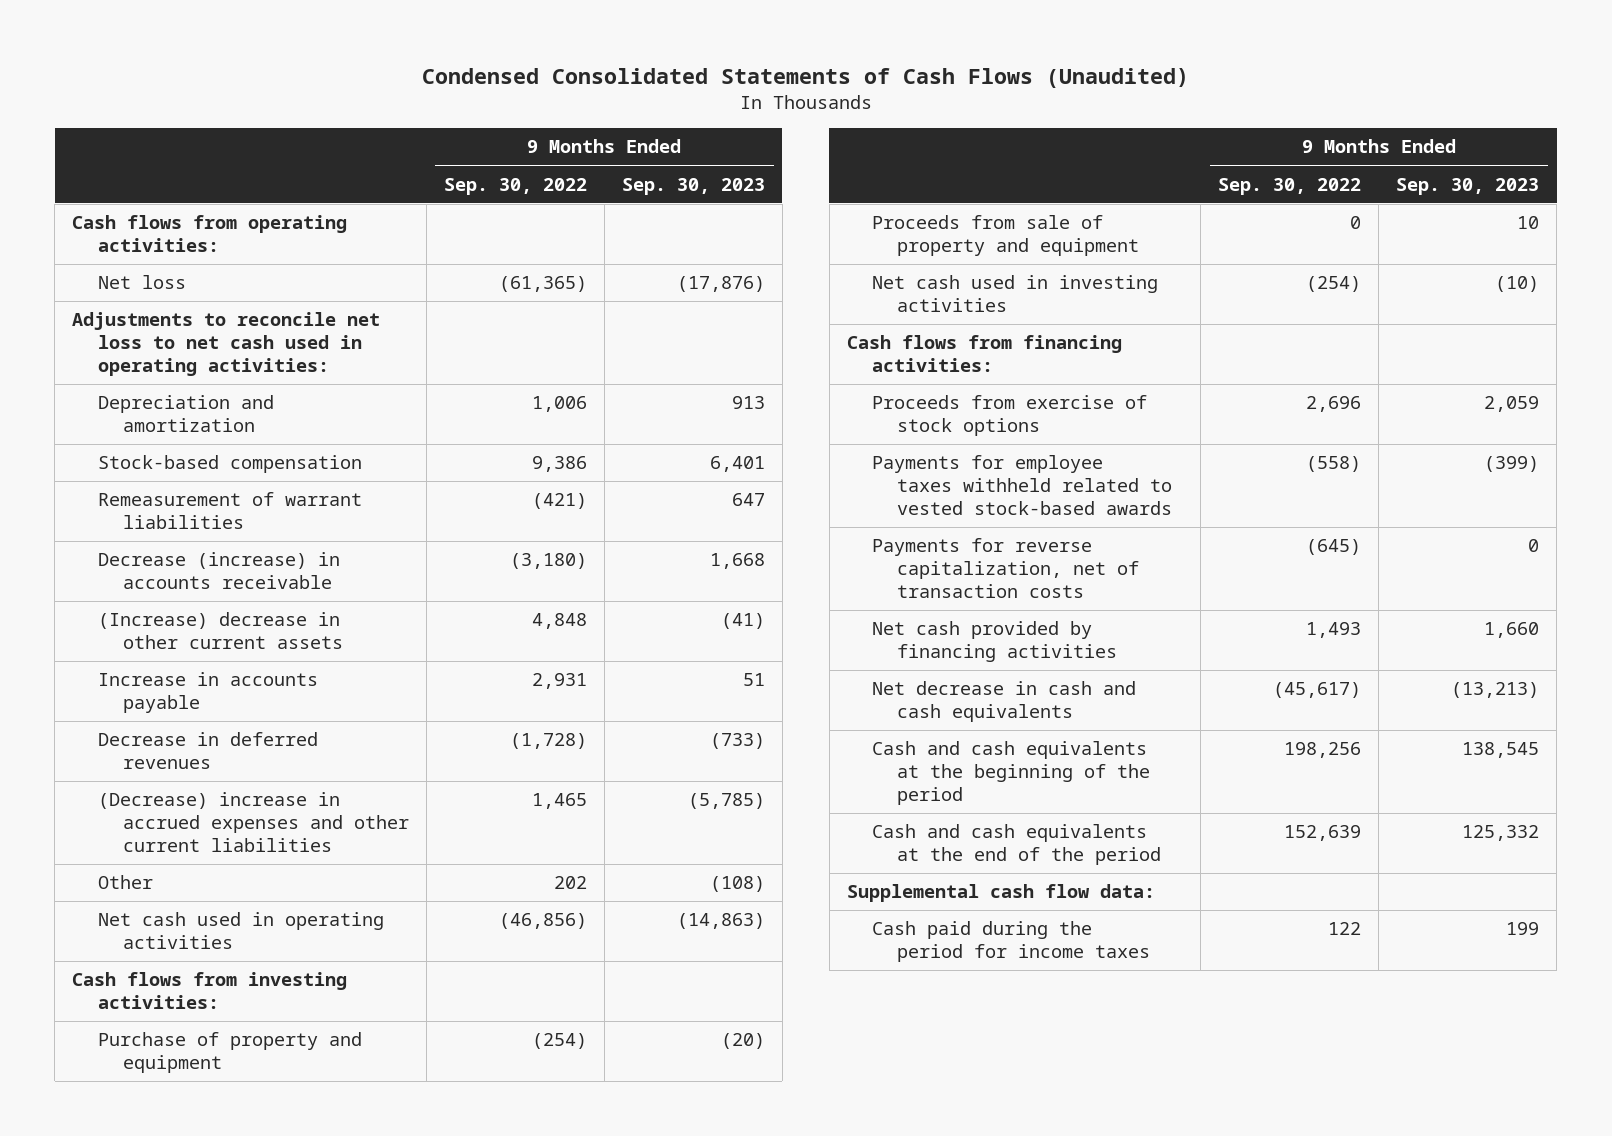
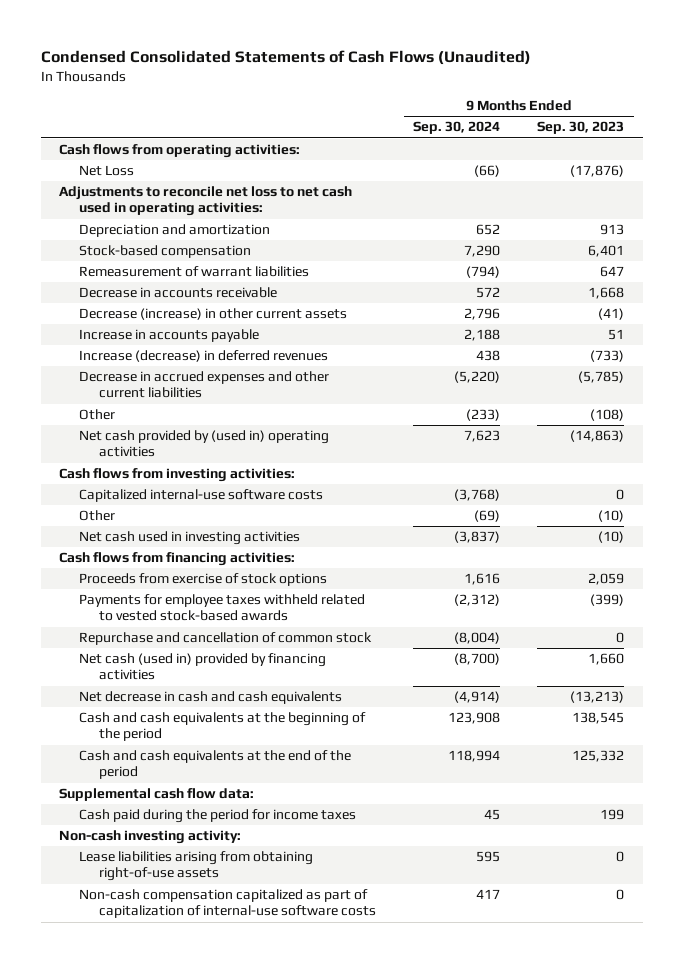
- | 9 Months Ended Sep. 30, 2022 | 9 Months Ended Sep. 30, 2023
+ | 9 Months Ended Sep. 30, 2024 | 9 Months Ended Sep. 30, 2023
- Net loss | (61,365) | (17,876)
+ Net Loss | (66) | (17,876)
- Decrease (increase) in accounts receivable | (3,180) | 1,668
- (Increase) decrease in other current assets | 4,848 | (41)
+ Decrease in accounts receivable | 572 | 1,668
+ Decrease (increase) in other current assets | 2,796 | (41)
- Decrease in deferred revenues | (1,728) | (733)
- (Decrease) increase in accrued expenses and other current liabilities | 1,465 | (5,785)
+ Increase (decrease) in deferred revenues | 438 | (733)
+ Decrease in accrued expenses and other current liabilities | (5,220) | (5,785)
- Net cash used in operating activities | (46,856) | (14,863)
+ Net cash provided by (used in) operating activities | 7,623 | (14,863)
- Purchase of property and equipment | (254) | (20)
- Proceeds from sale of property and equipment | 0 | 10
+ Capitalized internal-use software costs | (3,768) | 0
+ Other | (69) | (10)
- Payments for reverse capitalization, net of transaction costs | (645) | 0
- Net cash provided by financing activities | 1,493 | 1,660
+ Repurchase and cancellation of common stock | (8,004) | 0
+ Net cash (used in) provided by financing activities | (8,700) | 1,660
+ Non-cash investing activity:
+ Lease liabilities arising from obtaining right-of-use assets | 595 | 0
+ Non-cash compensation capitalized as part of capitalization of internal-use software costs | 417 | 0

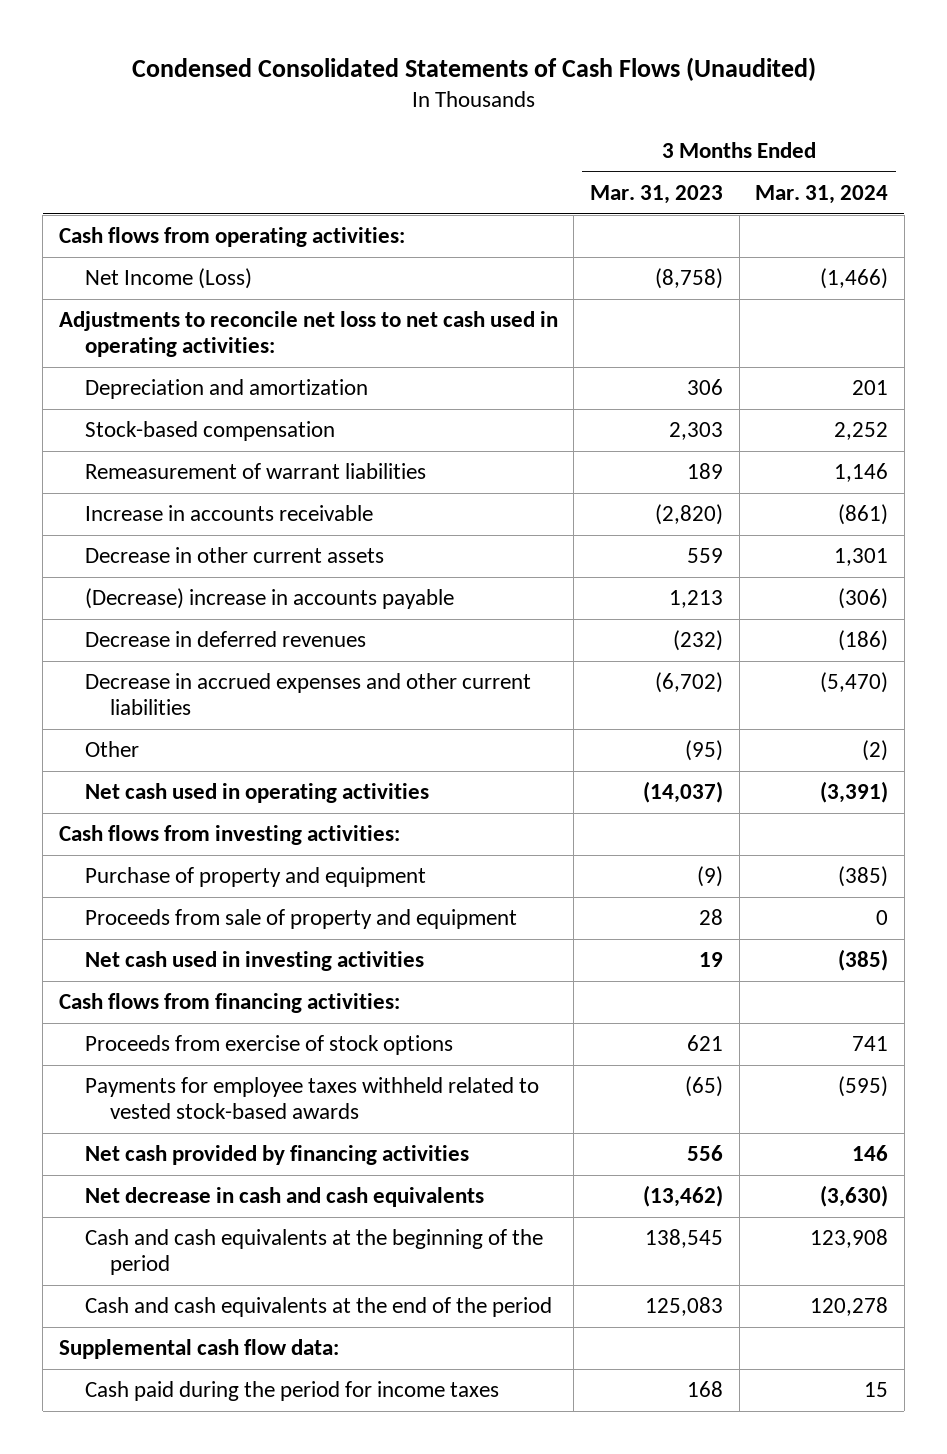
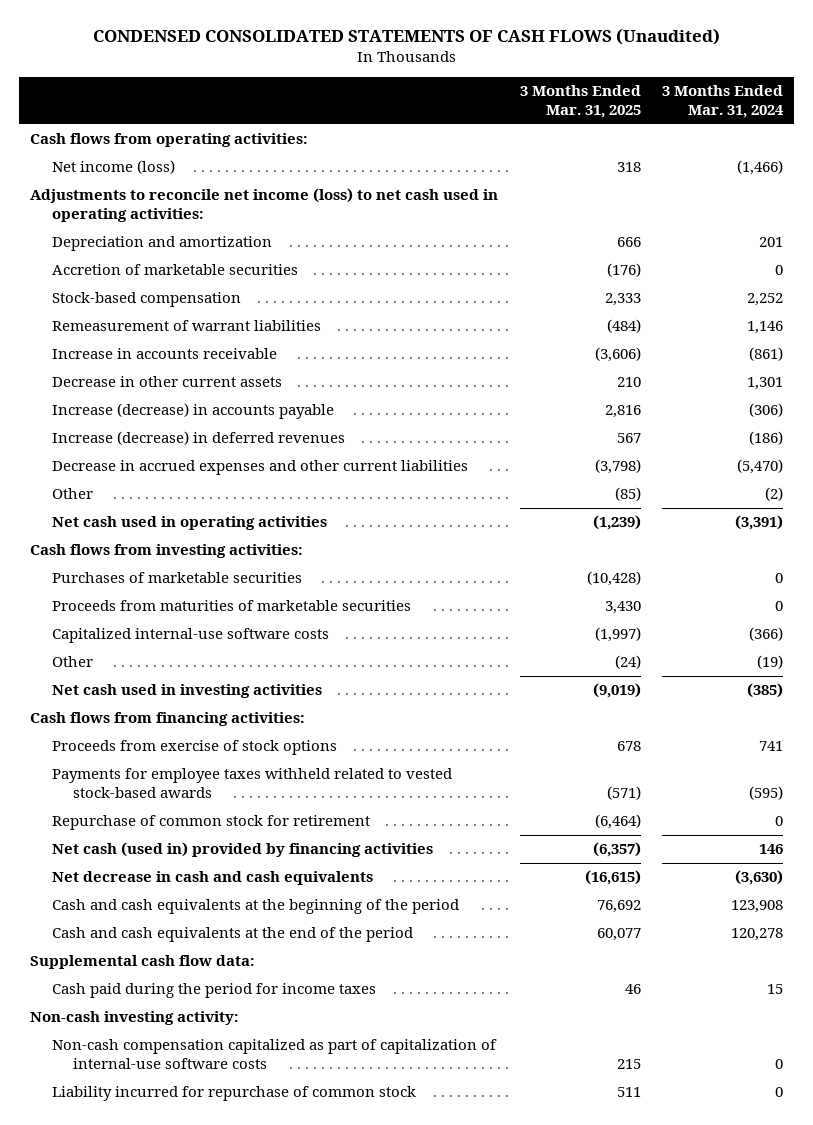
- Condensed Consolidated Statements of Cash Flows (Unaudited)
+ CONDENSED CONSOLIDATED STATEMENTS OF CASH FLOWS (Unaudited)
- | 3 Months Ended Mar. 31, 2023 | 3 Months Ended Mar. 31, 2024
+ | 3 Months Ended Mar. 31, 2025 | 3 Months Ended Mar. 31, 2024
- Net Income (Loss) | (8,758) | (1,466)
- Adjustments to reconcile net loss to net cash used in operating activities:
+ Net income (loss) | 318 | (1,466)
+ Adjustments to reconcile net income (loss) to net cash used in operating activities:
+ Accretion of marketable securities | (176) | 0
- (Decrease) increase in accounts payable | 1,213 | (306)
- Decrease in deferred revenues | (232) | (186)
+ Increase (decrease) in accounts payable | 2,816 | (306)
+ Increase (decrease) in deferred revenues | 567 | (186)
- Purchase of property and equipment | (9) | (385)
- Proceeds from sale of property and equipment | 28 | 0
+ Purchases of marketable securities | (10,428) | 0
+ Proceeds from maturities of marketable securities | 3,430 | 0
+ Capitalized internal-use software costs | (1,997) | (366)
+ Other | (24) | (19)
- Net cash provided by financing activities | 556 | 146
+ Repurchase of common stock for retirement | (6,464) | 0
+ Net cash (used in) provided by financing activities | (6,357) | 146
+ Non-cash investing activity:
+ Non-cash compensation capitalized as part of capitalization of internal-use software costs | 215 | 0
+ Liability incurred for repurchase of common stock | 511 | 0

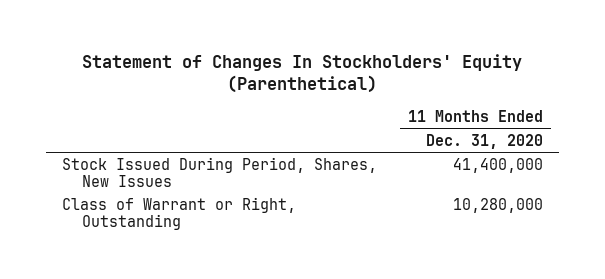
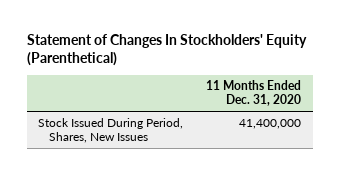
- Class of Warrant or Right, Outstanding | 10,280,000

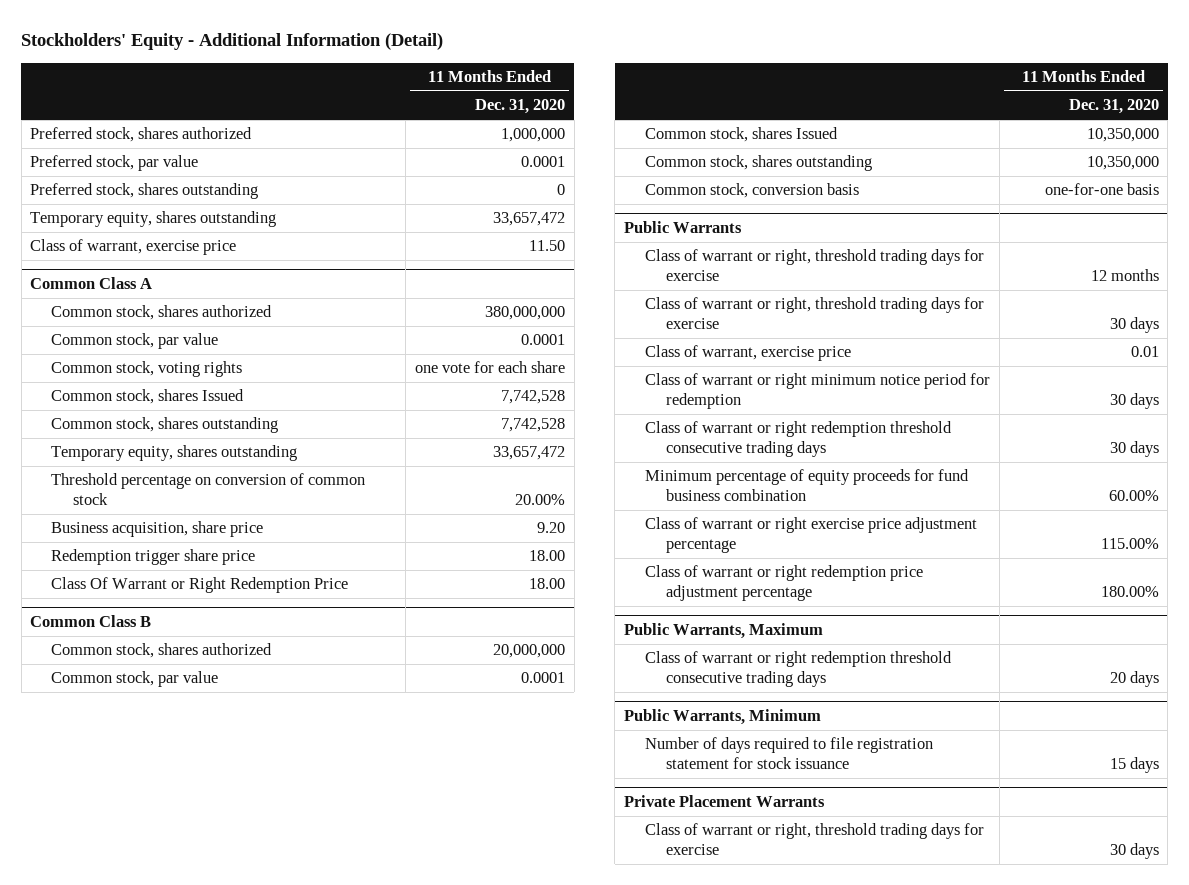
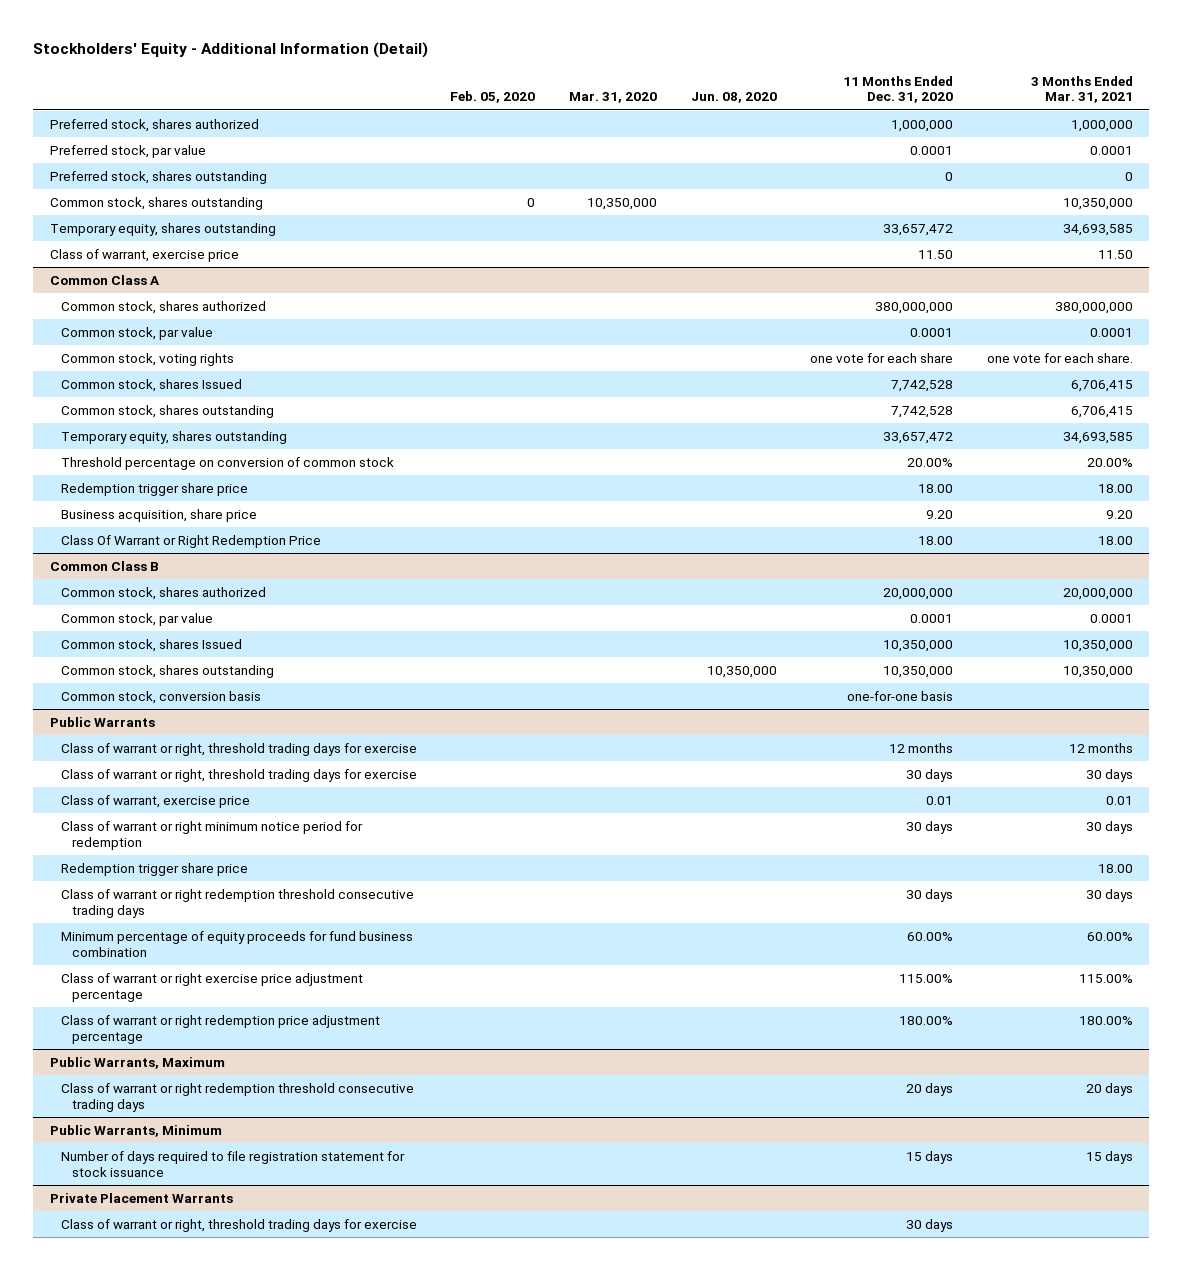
- | 11 Months Ended Dec. 31, 2020
+ | Feb. 05, 2020 | Mar. 31, 2020 | Jun. 08, 2020 | 11 Months Ended Dec. 31, 2020 | 3 Months Ended Mar. 31, 2021
+ Common stock, shares outstanding | 0 | 10,350,000 | | | 10,350,000
@ Common Class A
moved down: Business acquisition, share price | | | | 9.20 | 9.20
@ Public Warrants
+ Redemption trigger share price | | | | | 18.00

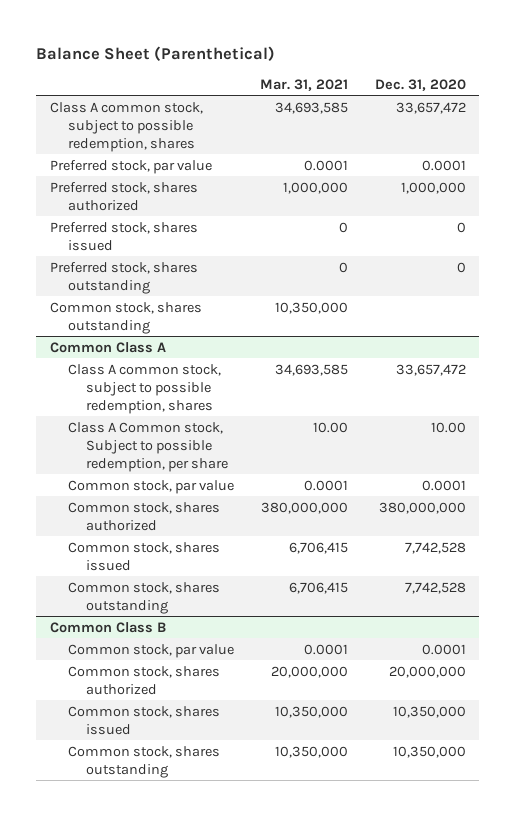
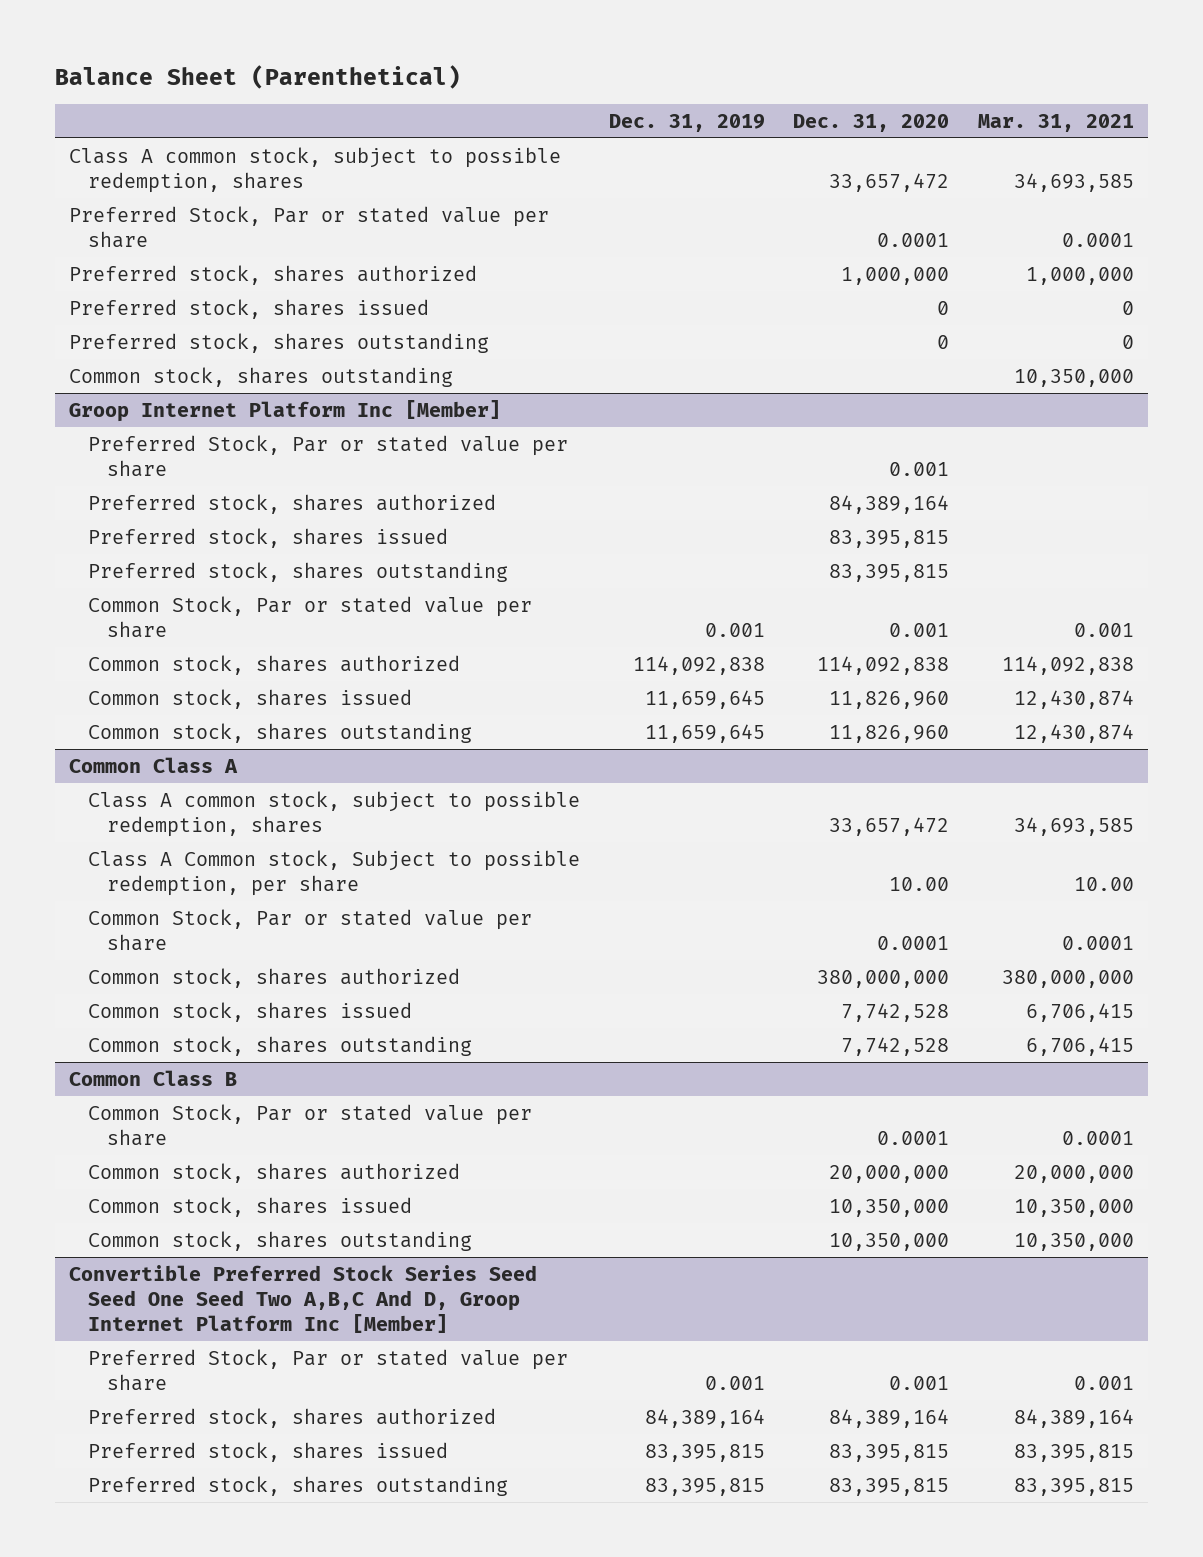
- | Mar. 31, 2021 | Dec. 31, 2020
+ | Dec. 31, 2019 | Dec. 31, 2020 | Mar. 31, 2021
- Preferred stock, par value | 0.0001 | 0.0001
+ Preferred Stock, Par or stated value per share | | 0.0001 | 0.0001
+ Groop Internet Platform Inc [Member]
+ Preferred Stock, Par or stated value per share | | 0.001 |
+ Preferred stock, shares authorized | | 84,389,164 |
+ Preferred stock, shares issued | | 83,395,815 |
+ Preferred stock, shares outstanding | | 83,395,815 |
+ Common Stock, Par or stated value per share | 0.001 | 0.001 | 0.001
+ Common stock, shares authorized | 114,092,838 | 114,092,838 | 114,092,838
+ Common stock, shares issued | 11,659,645 | 11,826,960 | 12,430,874
+ Common stock, shares outstanding | 11,659,645 | 11,826,960 | 12,430,874
@ Common Class A
- Common stock, par value | 0.0001 | 0.0001
+ Common Stock, Par or stated value per share | | 0.0001 | 0.0001
@ Common Class B
- Common stock, par value | 0.0001 | 0.0001
+ Common Stock, Par or stated value per share | | 0.0001 | 0.0001
+ Convertible Preferred Stock Series Seed Seed One Seed Two A,B,C And D, Groop Internet Platform Inc [Member]
+ Preferred Stock, Par or stated value per share | 0.001 | 0.001 | 0.001
+ Preferred stock, shares authorized | 84,389,164 | 84,389,164 | 84,389,164
+ Preferred stock, shares issued | 83,395,815 | 83,395,815 | 83,395,815
+ Preferred stock, shares outstanding | 83,395,815 | 83,395,815 | 83,395,815

